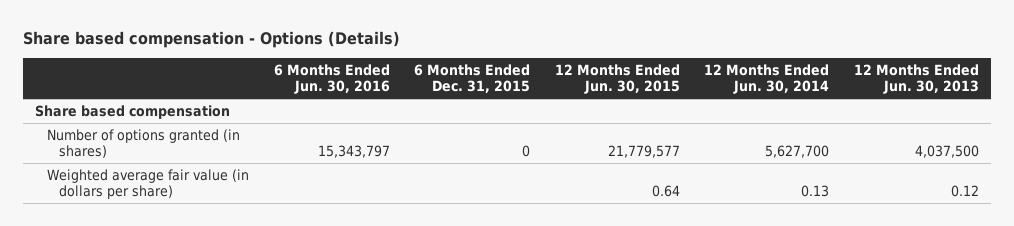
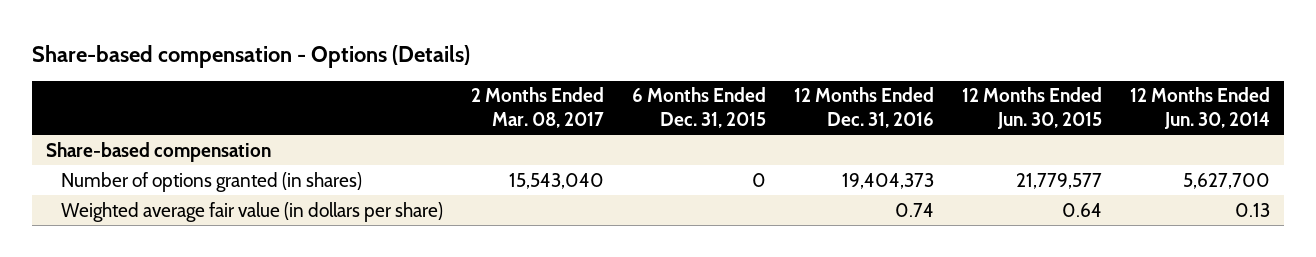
- Share based compensation - Options (Details)
+ Share-based compensation - Options (Details)
- | 6 Months Ended Jun. 30, 2016 | 6 Months Ended Dec. 31, 2015 | 12 Months Ended Jun. 30, 2015 | 12 Months Ended Jun. 30, 2014 | 12 Months Ended Jun. 30, 2013
+ | 2 Months Ended Mar. 08, 2017 | 6 Months Ended Dec. 31, 2015 | 12 Months Ended Dec. 31, 2016 | 12 Months Ended Jun. 30, 2015 | 12 Months Ended Jun. 30, 2014
- Share based compensation
+ Share-based compensation

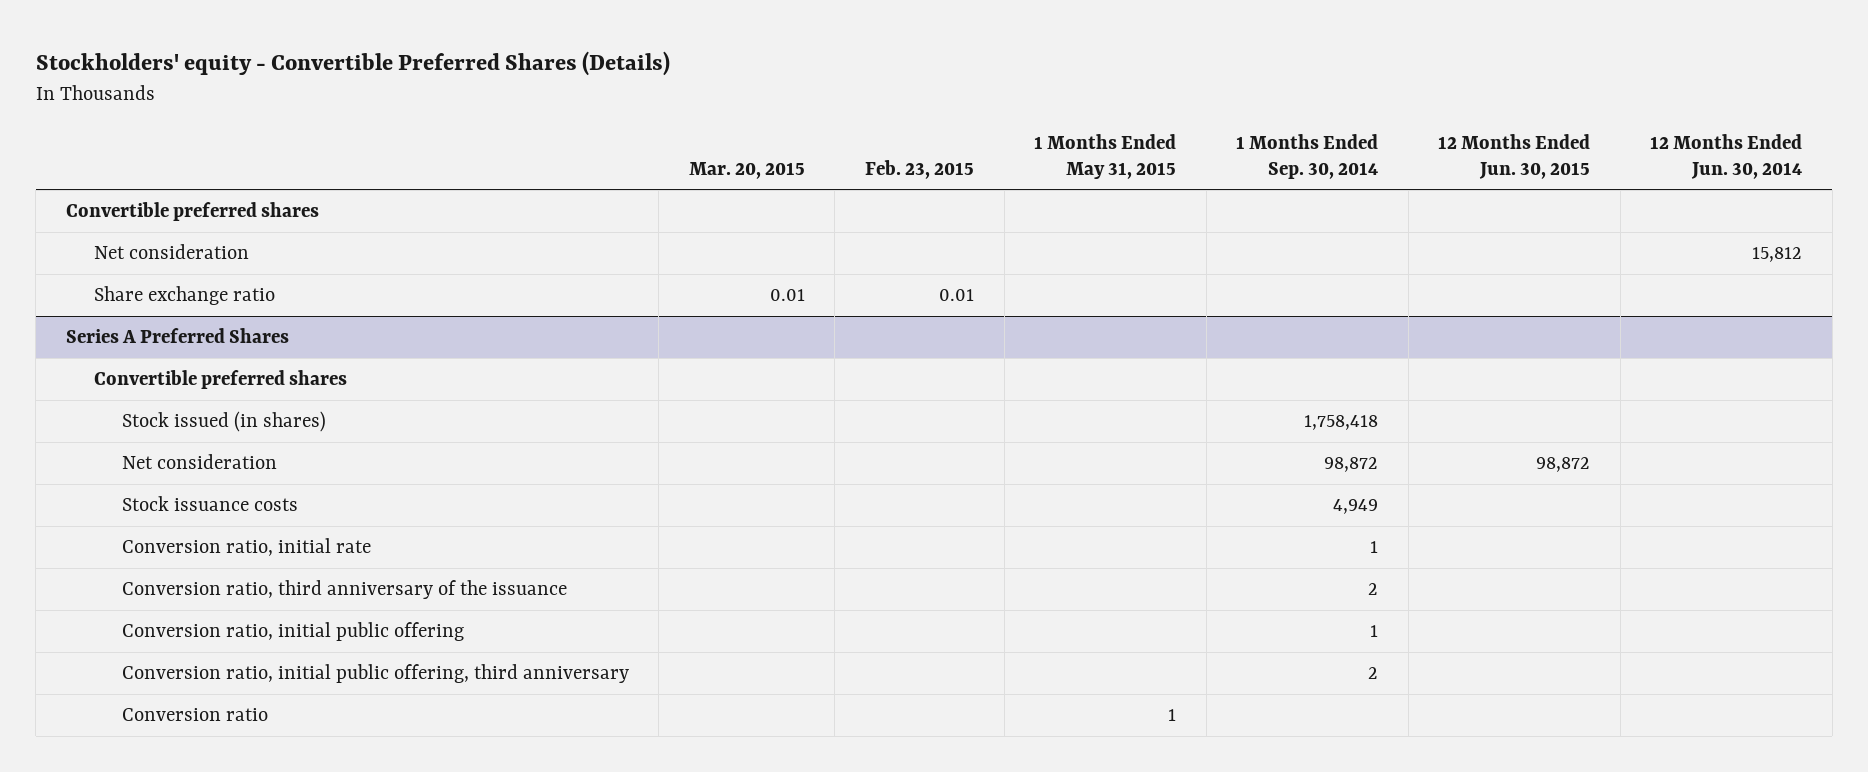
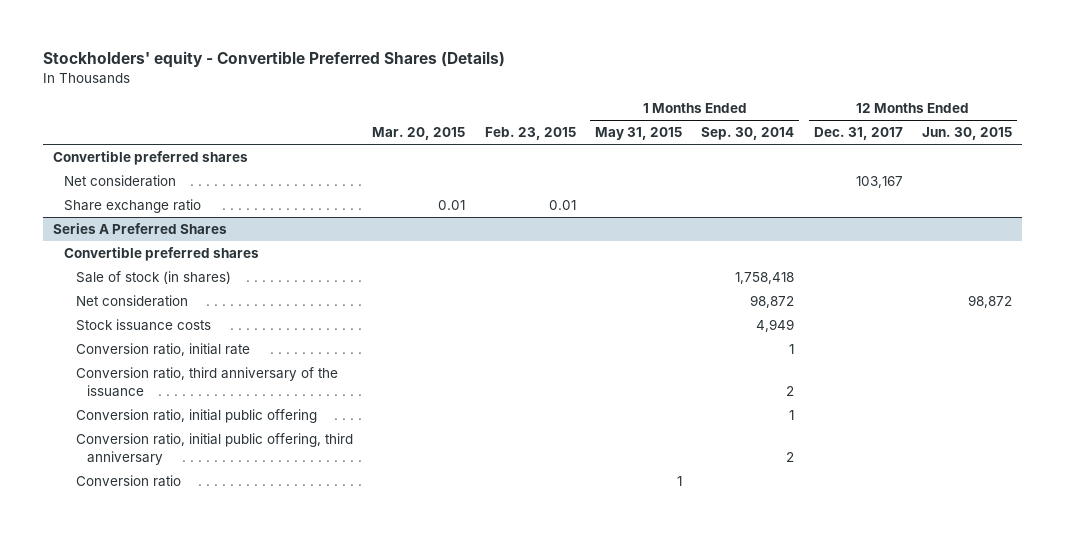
- | Mar. 20, 2015 | Feb. 23, 2015 | 1 Months Ended May 31, 2015 | 1 Months Ended Sep. 30, 2014 | 12 Months Ended Jun. 30, 2015 | 12 Months Ended Jun. 30, 2014
+ | Mar. 20, 2015 | Feb. 23, 2015 | 1 Months Ended May 31, 2015 | 1 Months Ended Sep. 30, 2014 | 12 Months Ended Dec. 31, 2017 | 12 Months Ended Jun. 30, 2015
@ Series A Preferred Shares
- Stock issued (in shares) | | | | 1,758,418 | |
+ Sale of stock (in shares) | | | | 1,758,418 | |

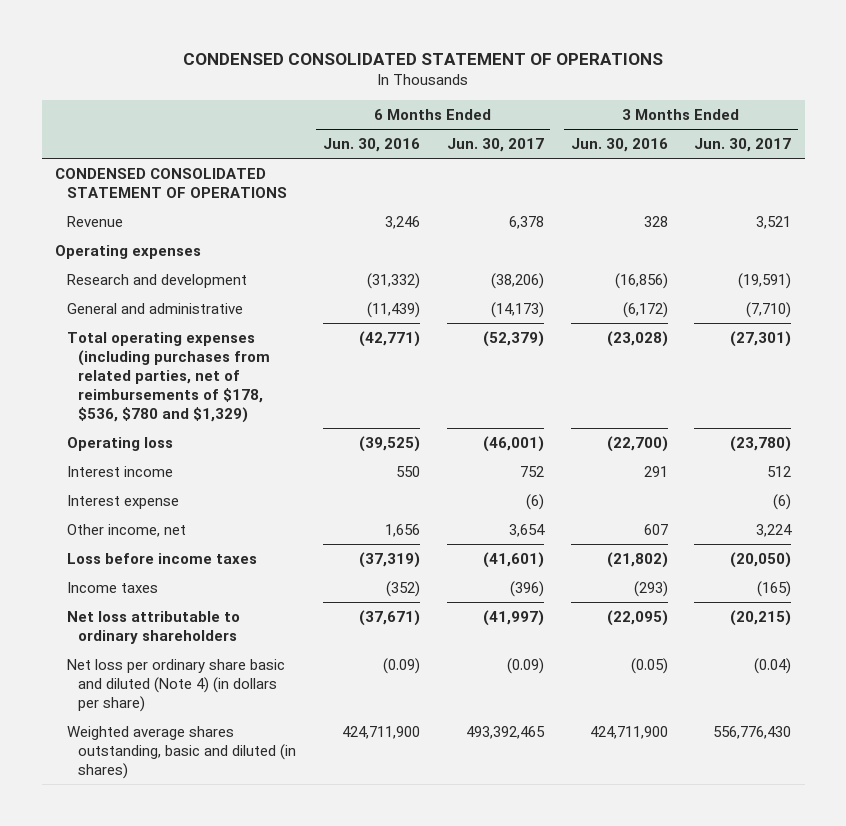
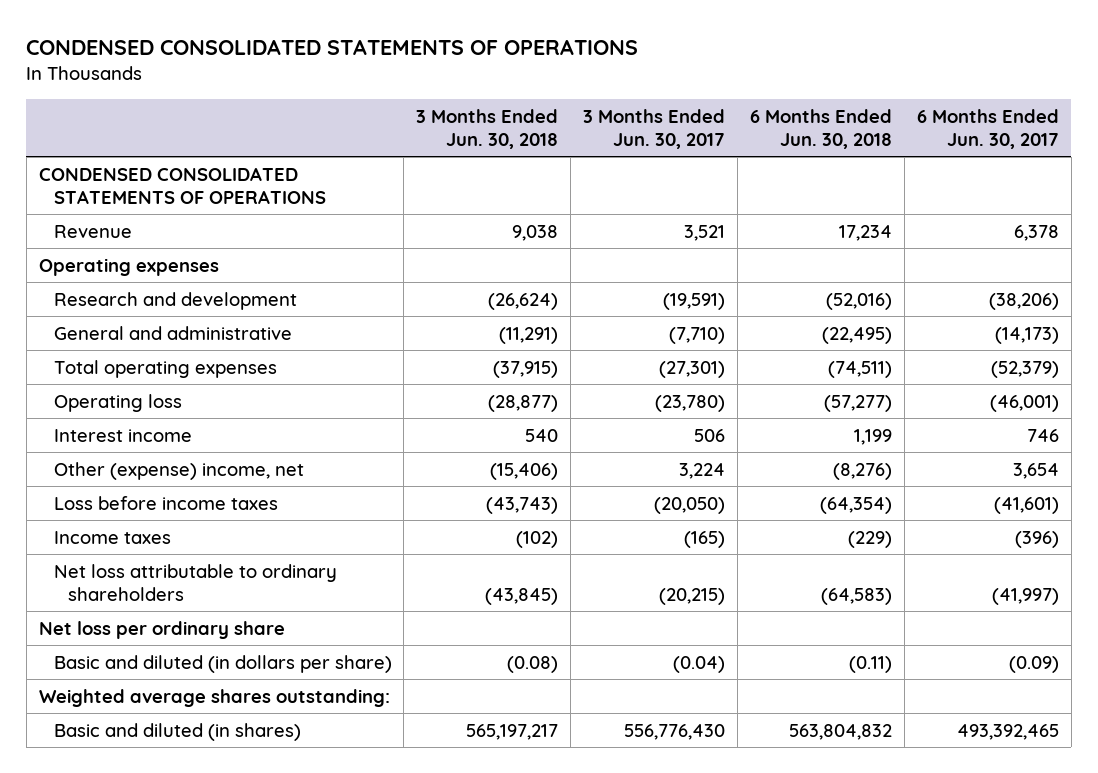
- CONDENSED CONSOLIDATED STATEMENT OF OPERATIONS
+ CONDENSED CONSOLIDATED STATEMENTS OF OPERATIONS
- | 6 Months Ended Jun. 30, 2016 | 6 Months Ended Jun. 30, 2017 | 3 Months Ended Jun. 30, 2016 | 3 Months Ended Jun. 30, 2017
+ | 3 Months Ended Jun. 30, 2018 | 3 Months Ended Jun. 30, 2017 | 6 Months Ended Jun. 30, 2018 | 6 Months Ended Jun. 30, 2017
- CONDENSED CONSOLIDATED STATEMENT OF OPERATIONS
+ CONDENSED CONSOLIDATED STATEMENTS OF OPERATIONS
- Total operating expenses (including purchases from related parties, net of reimbursements of $178, $536, $780 and $1,329) | (42,771) | (52,379) | (23,028) | (27,301)
+ Total operating expenses | (37,915) | (27,301) | (74,511) | (52,379)
- Interest income | 550 | 752 | 291 | 512
- Interest expense | | (6) | | (6)
- Other income, net | 1,656 | 3,654 | 607 | 3,224
+ Interest income | 540 | 506 | 1,199 | 746
+ Other (expense) income, net | (15,406) | 3,224 | (8,276) | 3,654
- Net loss per ordinary share basic and diluted (Note 4) (in dollars per share) | (0.09) | (0.09) | (0.05) | (0.04)
- Weighted average shares outstanding, basic and diluted (in shares) | 424,711,900 | 493,392,465 | 424,711,900 | 556,776,430
+ Net loss per ordinary share
+ Basic and diluted (in dollars per share) | (0.08) | (0.04) | (0.11) | (0.09)
+ Weighted average shares outstanding:
+ Basic and diluted (in shares) | 565,197,217 | 556,776,430 | 563,804,832 | 493,392,465

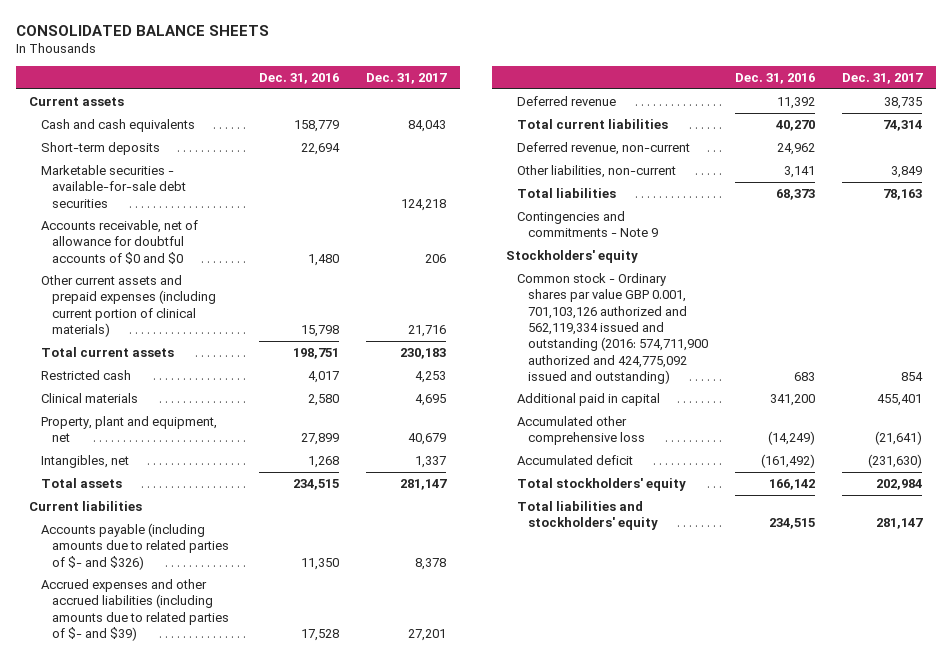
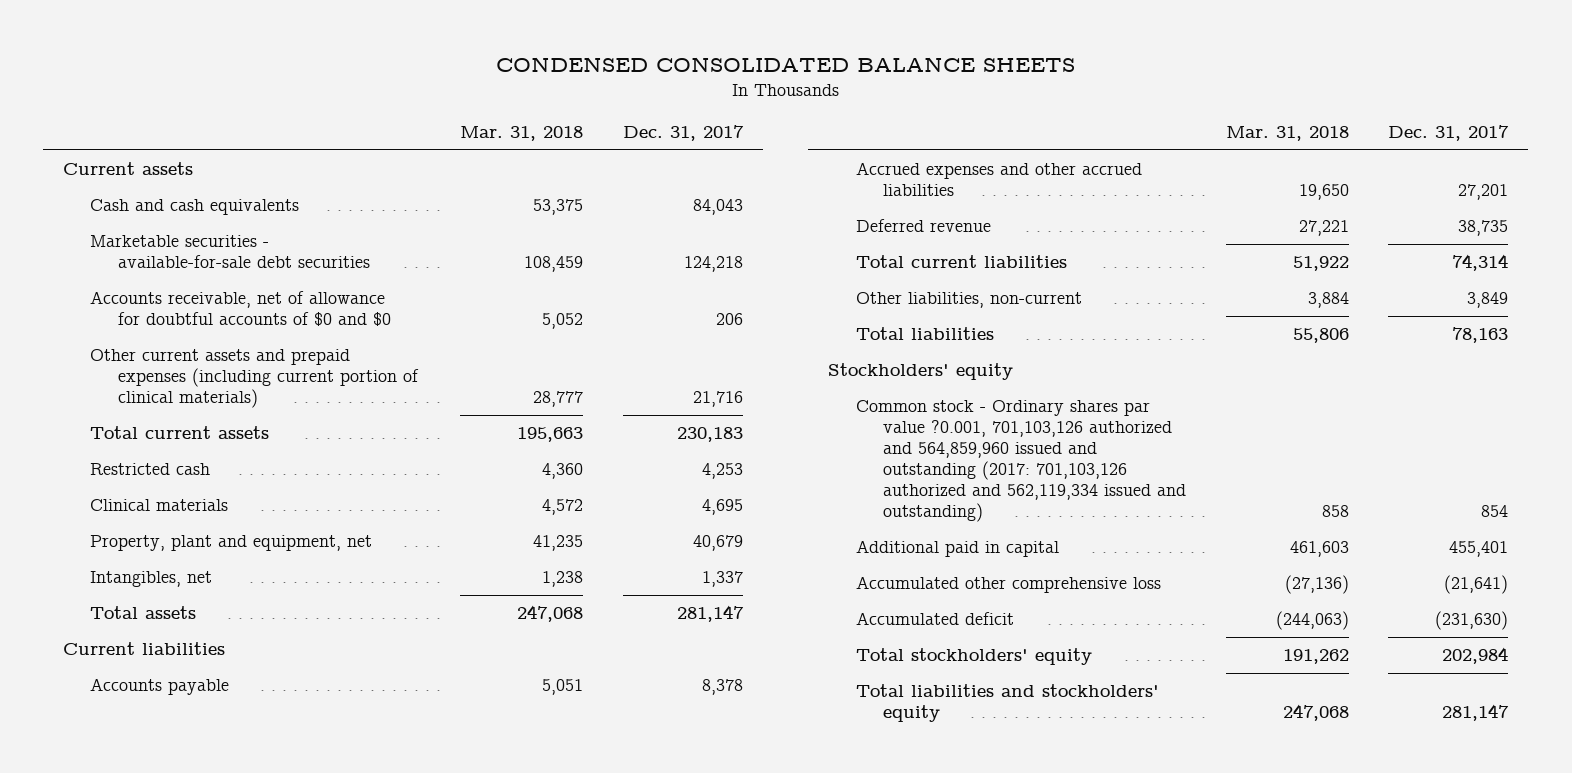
- CONSOLIDATED BALANCE SHEETS
+ CONDENSED CONSOLIDATED BALANCE SHEETS
- | Dec. 31, 2016 | Dec. 31, 2017
+ | Mar. 31, 2018 | Dec. 31, 2017
- Short-term deposits | 22,694 |
- Accounts payable (including amounts due to related parties of $- and $326) | 11,350 | 8,378
- Accrued expenses and other accrued liabilities (including amounts due to related parties of $- and $39) | 17,528 | 27,201
+ Accounts payable | 5,051 | 8,378
+ Accrued expenses and other accrued liabilities | 19,650 | 27,201
- Deferred revenue, non-current | 24,962 |
- Contingencies and commitments - Note 9
- Common stock - Ordinary shares par value GBP 0.001, 701,103,126 authorized and 562,119,334 issued and outstanding (2016: 574,711,900 authorized and 424,775,092 issued and outstanding) | 683 | 854
+ Common stock - Ordinary shares par value ?0.001, 701,103,126 authorized and 564,859,960 issued and outstanding (2017: 701,103,126 authorized and 562,119,334 issued and outstanding) | 858 | 854

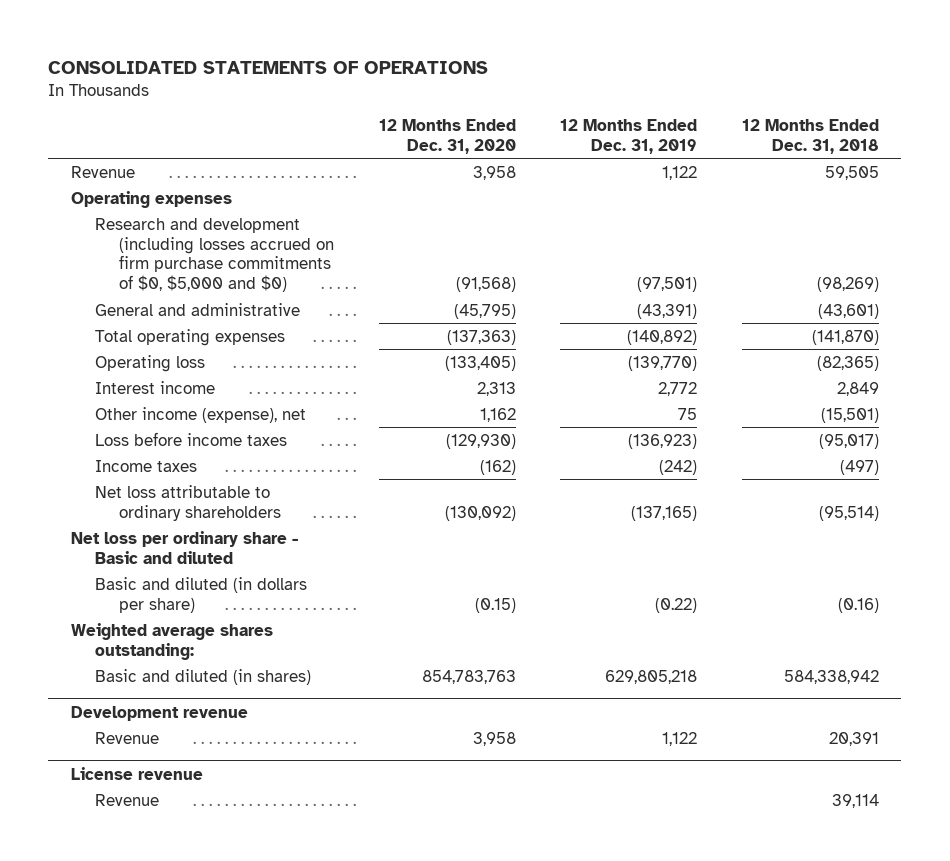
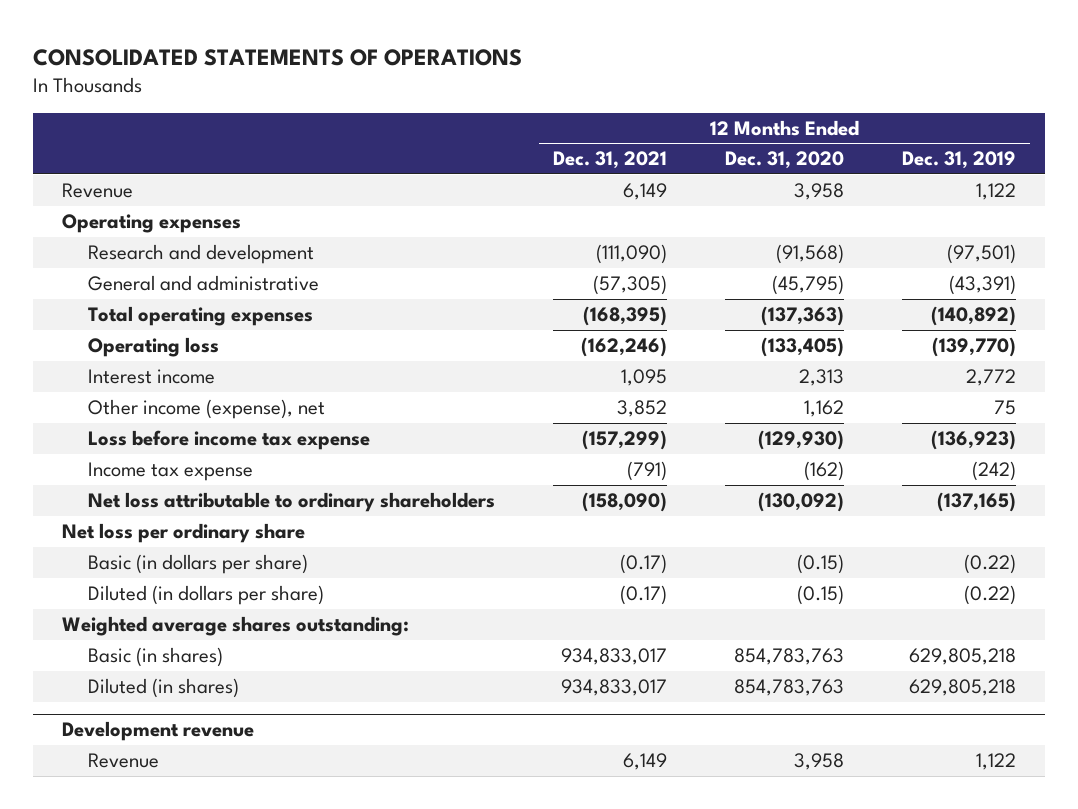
- | 12 Months Ended Dec. 31, 2020 | 12 Months Ended Dec. 31, 2019 | 12 Months Ended Dec. 31, 2018
+ | 12 Months Ended Dec. 31, 2021 | 12 Months Ended Dec. 31, 2020 | 12 Months Ended Dec. 31, 2019
- Research and development (including losses accrued on firm purchase commitments of $0, $5,000 and $0) | (91,568) | (97,501) | (98,269)
+ Research and development | (111,090) | (91,568) | (97,501)
- Loss before income taxes | (129,930) | (136,923) | (95,017)
- Income taxes | (162) | (242) | (497)
+ Loss before income tax expense | (157,299) | (129,930) | (136,923)
+ Income tax expense | (791) | (162) | (242)
- Net loss per ordinary share - Basic and diluted
- Basic and diluted (in dollars per share) | (0.15) | (0.22) | (0.16)
+ Net loss per ordinary share
+ Basic (in dollars per share) | (0.17) | (0.15) | (0.22)
+ Diluted (in dollars per share) | (0.17) | (0.15) | (0.22)
- Basic and diluted (in shares) | 854,783,763 | 629,805,218 | 584,338,942
+ Basic (in shares) | 934,833,017 | 854,783,763 | 629,805,218
+ Diluted (in shares) | 934,833,017 | 854,783,763 | 629,805,218
- License revenue
- Revenue | | | 39,114

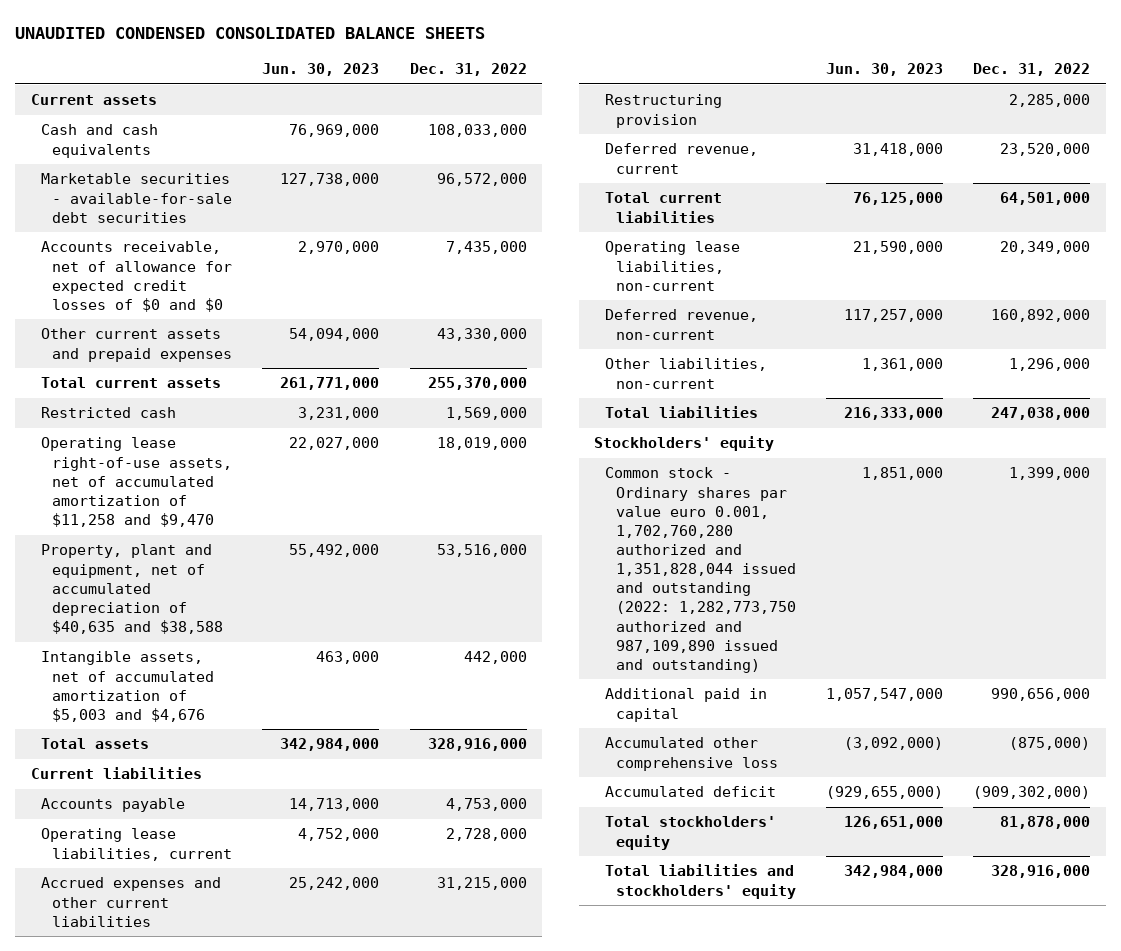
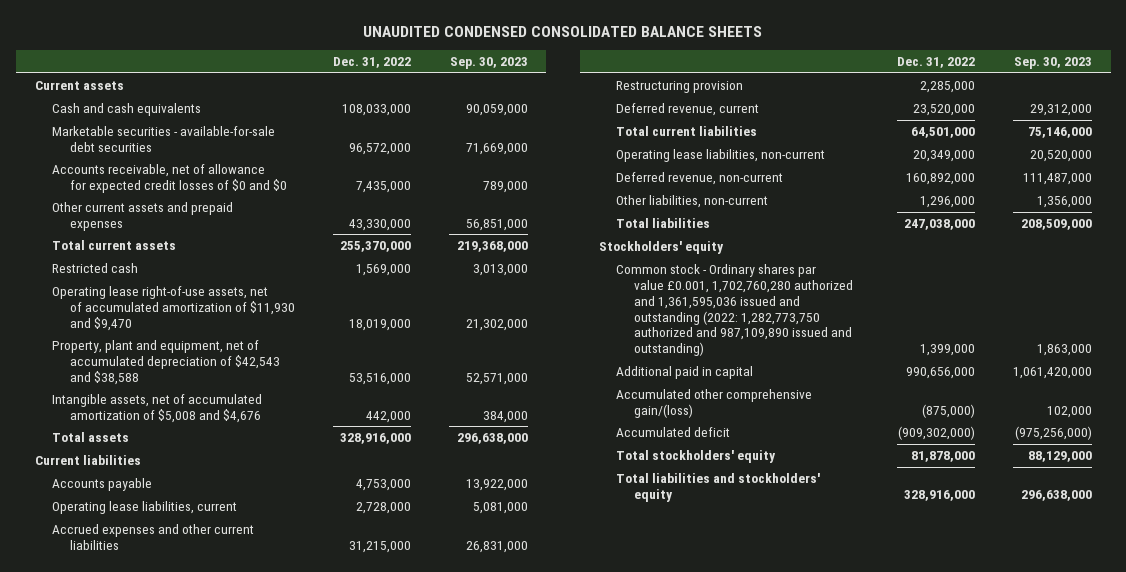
- | Jun. 30, 2023 | Dec. 31, 2022
+ | Dec. 31, 2022 | Sep. 30, 2023
- Operating lease right-of-use assets, net of accumulated amortization of $11,258 and $9,470 | 22,027,000 | 18,019,000
- Property, plant and equipment, net of accumulated depreciation of $40,635 and $38,588 | 55,492,000 | 53,516,000
- Intangible assets, net of accumulated amortization of $5,003 and $4,676 | 463,000 | 442,000
+ Operating lease right-of-use assets, net of accumulated amortization of $11,930 and $9,470 | 18,019,000 | 21,302,000
+ Property, plant and equipment, net of accumulated depreciation of $42,543 and $38,588 | 53,516,000 | 52,571,000
+ Intangible assets, net of accumulated amortization of $5,008 and $4,676 | 442,000 | 384,000
- Common stock - Ordinary shares par value euro 0.001, 1,702,760,280 authorized and 1,351,828,044 issued and outstanding (2022: 1,282,773,750 authorized and 987,109,890 issued and outstanding) | 1,851,000 | 1,399,000
+ Common stock - Ordinary shares par value £0.001, 1,702,760,280 authorized and 1,361,595,036 issued and outstanding (2022: 1,282,773,750 authorized and 987,109,890 issued and outstanding) | 1,399,000 | 1,863,000
- Accumulated other comprehensive loss | (3,092,000) | (875,000)
+ Accumulated other comprehensive gain/(loss) | (875,000) | 102,000

